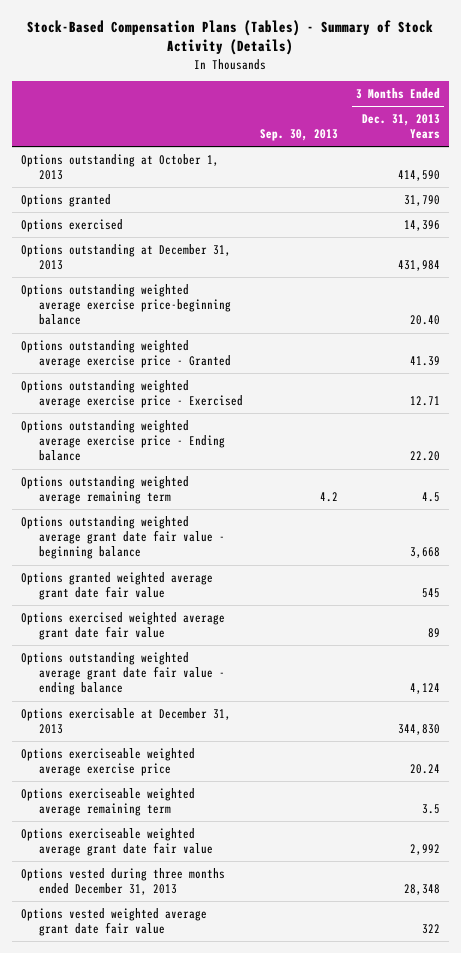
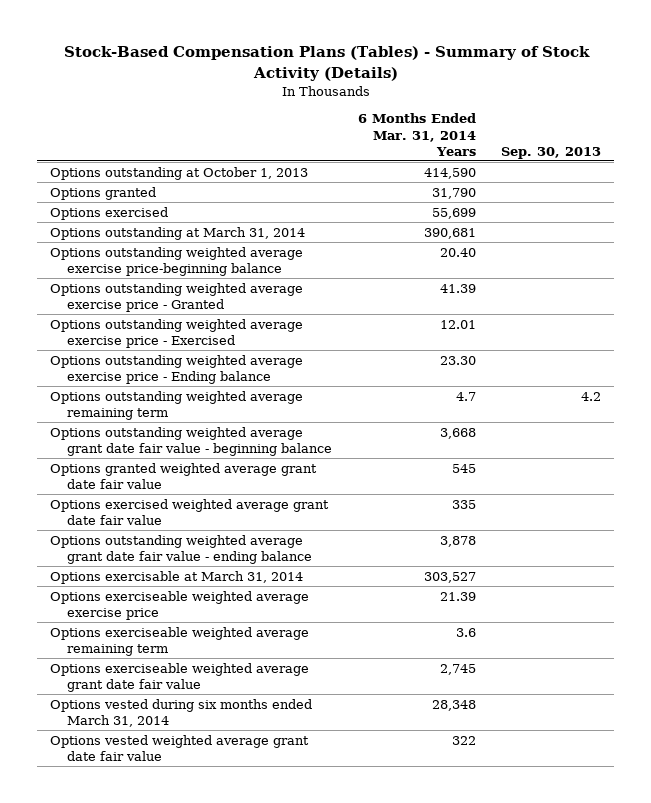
- | Sep. 30, 2013 | 3 Months Ended Dec. 31, 2013 Years
+ | 6 Months Ended Mar. 31, 2014 Years | Sep. 30, 2013
- Options outstanding at December 31, 2013 | | 431,984
+ Options outstanding at March 31, 2014 | 390,681 |
- Options exercisable at December 31, 2013 | | 344,830
+ Options exercisable at March 31, 2014 | 303,527 |
- Options vested during three months ended December 31, 2013 | | 28,348
+ Options vested during six months ended March 31, 2014 | 28,348 |

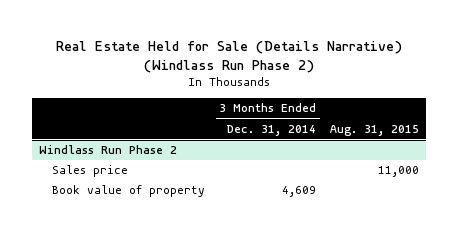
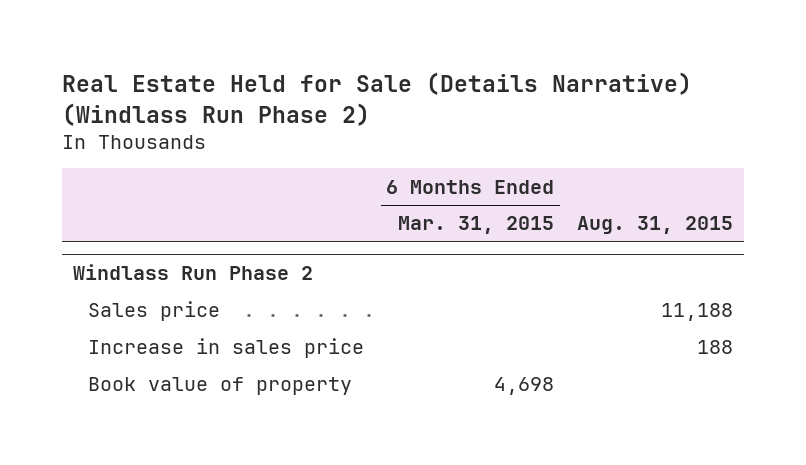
- | 3 Months Ended Dec. 31, 2014 | Aug. 31, 2015
+ | 6 Months Ended Mar. 31, 2015 | Aug. 31, 2015
@ Windlass Run Phase 2
- Sales price | | 11,000
+ Sales price | | 11,188
+ Increase in sales price | | 188

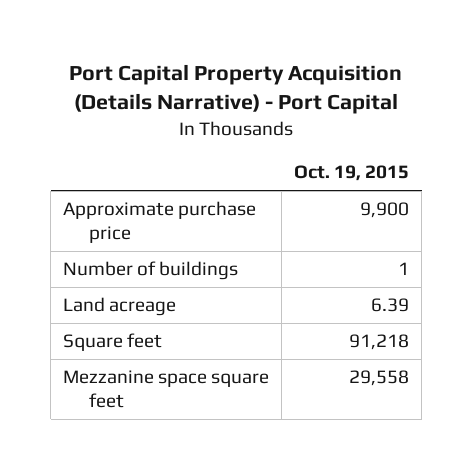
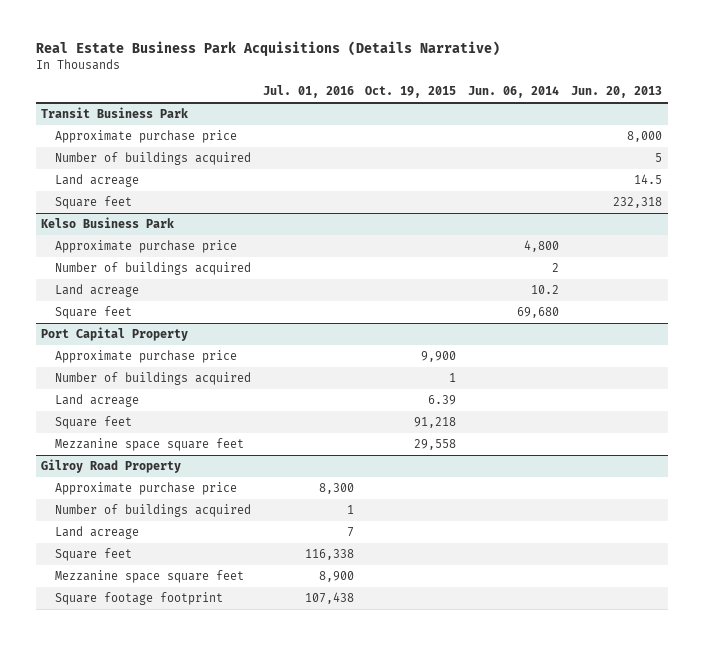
- Port Capital Property Acquisition (Details Narrative) - Port Capital
+ Real Estate Business Park Acquisitions (Details Narrative)
- | Oct. 19, 2015
+ | Jul. 01, 2016 | Oct. 19, 2015 | Jun. 06, 2014 | Jun. 20, 2013
+ Transit Business Park
+ Approximate purchase price | | | | 8,000
+ Number of buildings acquired | | | | 5
+ Land acreage | | | | 14.5
+ Square feet | | | | 232,318
+ Kelso Business Park
+ Approximate purchase price | | | 4,800 |
+ Number of buildings acquired | | | 2 |
+ Land acreage | | | 10.2 |
+ Square feet | | | 69,680 |
+ Port Capital Property
- Number of buildings | 1
+ Number of buildings acquired | | 1 | |
+ Gilroy Road Property
+ Approximate purchase price | 8,300 | | |
+ Number of buildings acquired | 1 | | |
+ Land acreage | 7 | | |
+ Square feet | 116,338 | | |
+ Mezzanine space square feet | 8,900 | | |
+ Square footage footprint | 107,438 | | |

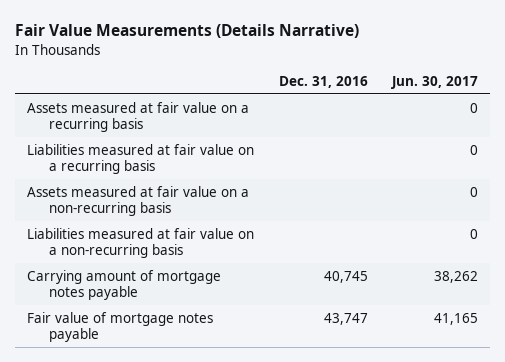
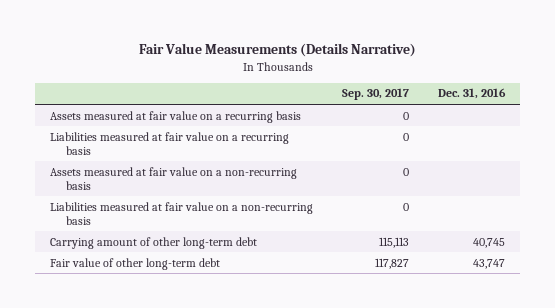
- | Dec. 31, 2016 | Jun. 30, 2017
+ | Sep. 30, 2017 | Dec. 31, 2016
- Carrying amount of mortgage notes payable | 40,745 | 38,262
- Fair value of mortgage notes payable | 43,747 | 41,165
+ Carrying amount of other long-term debt | 115,113 | 40,745
+ Fair value of other long-term debt | 117,827 | 43,747

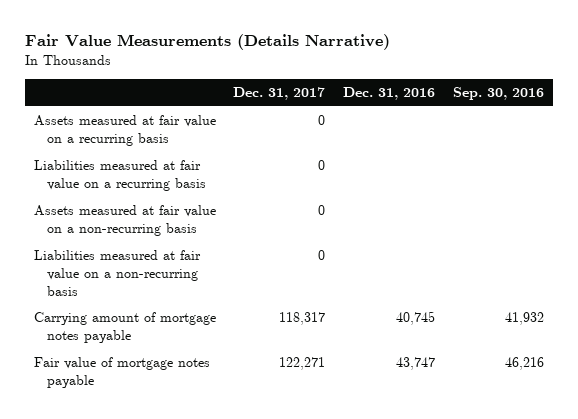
- | Sep. 30, 2017 | Dec. 31, 2016
+ | Dec. 31, 2017 | Dec. 31, 2016 | Sep. 30, 2016
- Carrying amount of other long-term debt | 115,113 | 40,745
- Fair value of other long-term debt | 117,827 | 43,747
+ Carrying amount of mortgage notes payable | 118,317 | 40,745 | 41,932
+ Fair value of mortgage notes payable | 122,271 | 43,747 | 46,216

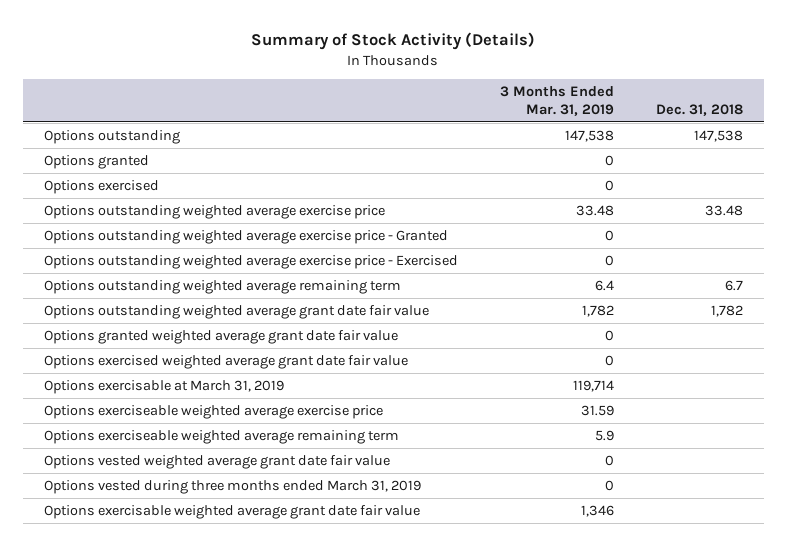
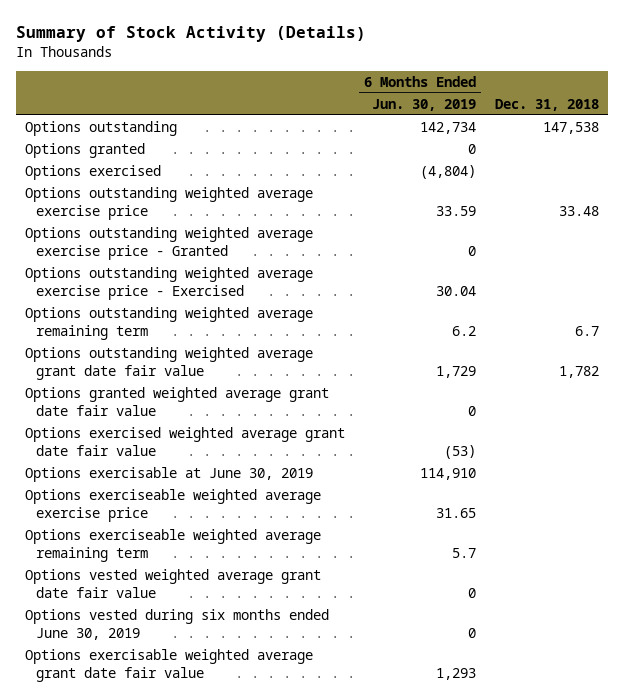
- | 3 Months Ended Mar. 31, 2019 | Dec. 31, 2018
+ | 6 Months Ended Jun. 30, 2019 | Dec. 31, 2018
- Options exercisable at March 31, 2019 | 119,714 |
+ Options exercisable at June 30, 2019 | 114,910 |
- Options vested during three months ended March 31, 2019 | 0 |
+ Options vested during six months ended June 30, 2019 | 0 |

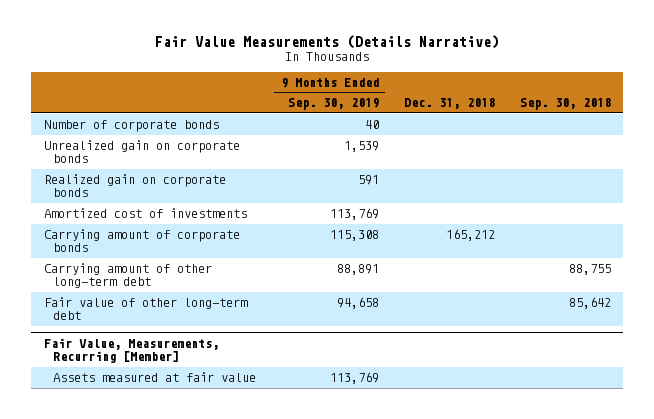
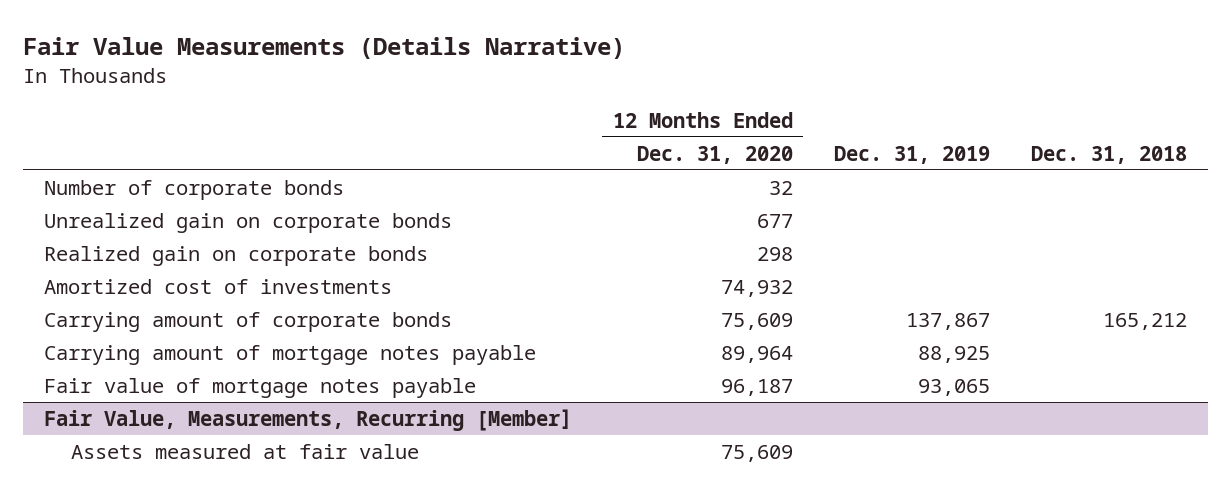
- | 9 Months Ended Sep. 30, 2019 | Dec. 31, 2018 | Sep. 30, 2018
+ | 12 Months Ended Dec. 31, 2020 | Dec. 31, 2019 | Dec. 31, 2018
- Carrying amount of other long-term debt | 88,891 | | 88,755
- Fair value of other long-term debt | 94,658 | | 85,642
+ Carrying amount of mortgage notes payable | 89,964 | 88,925 |
+ Fair value of mortgage notes payable | 96,187 | 93,065 |

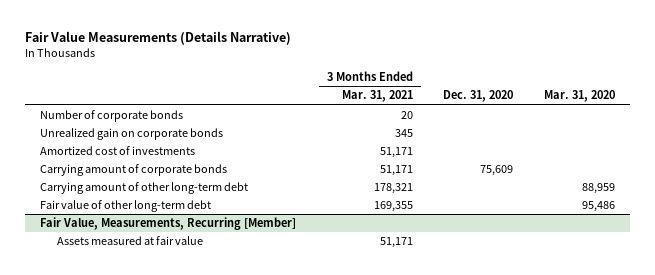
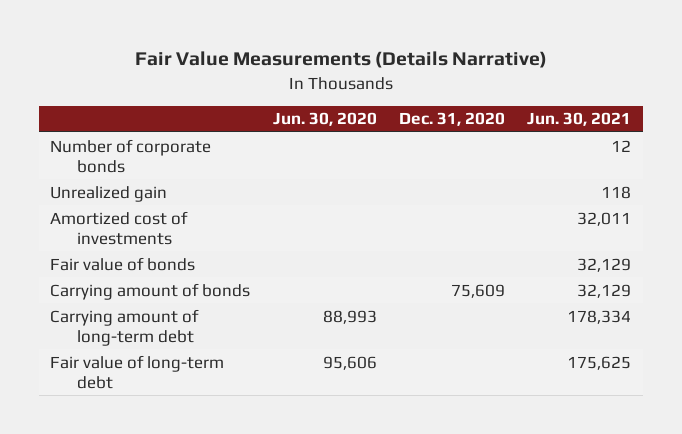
- | 3 Months Ended Mar. 31, 2021 | Dec. 31, 2020 | Mar. 31, 2020
+ | Jun. 30, 2020 | Dec. 31, 2020 | Jun. 30, 2021
- Unrealized gain on corporate bonds | 345 | |
+ Unrealized gain | | | 118
- Carrying amount of corporate bonds | 51,171 | 75,609 |
- Carrying amount of other long-term debt | 178,321 | | 88,959
- Fair value of other long-term debt | 169,355 | | 95,486
- Fair Value, Measurements, Recurring [Member]
- Assets measured at fair value | 51,171 | |
+ Fair value of bonds | | | 32,129
+ Carrying amount of bonds | | 75,609 | 32,129
+ Carrying amount of long-term debt | 88,993 | | 178,334
+ Fair value of long-term debt | 95,606 | | 175,625

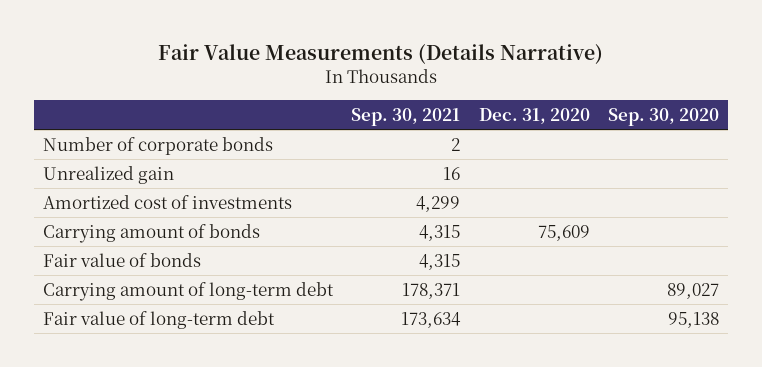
- | Jun. 30, 2020 | Dec. 31, 2020 | Jun. 30, 2021
+ | Sep. 30, 2021 | Dec. 31, 2020 | Sep. 30, 2020
moved down: Fair value of bonds | 4,315 | |

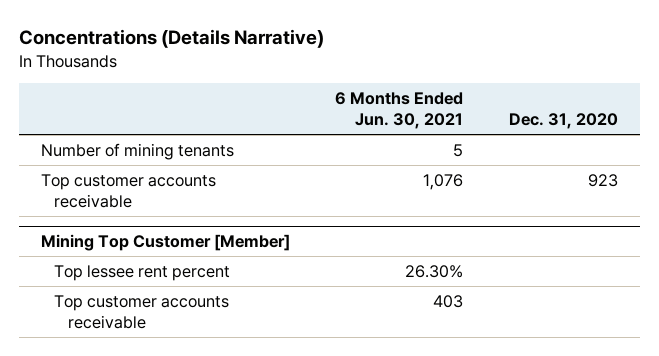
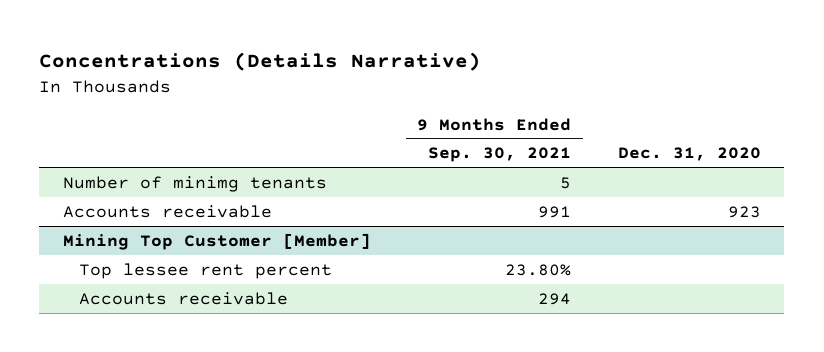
- | 6 Months Ended Jun. 30, 2021 | Dec. 31, 2020
+ | 9 Months Ended Sep. 30, 2021 | Dec. 31, 2020
- Number of mining tenants | 5 |
- Top customer accounts receivable | 1,076 | 923
+ Number of minimg tenants | 5 |
+ Accounts receivable | 991 | 923
@ Mining Top Customer [Member]
- Top customer accounts receivable | 403 |
+ Accounts receivable | 294 |

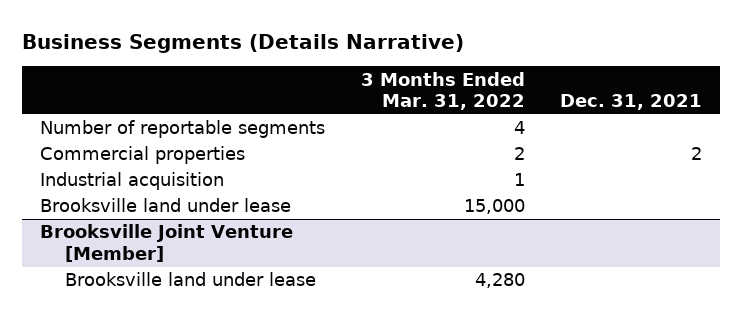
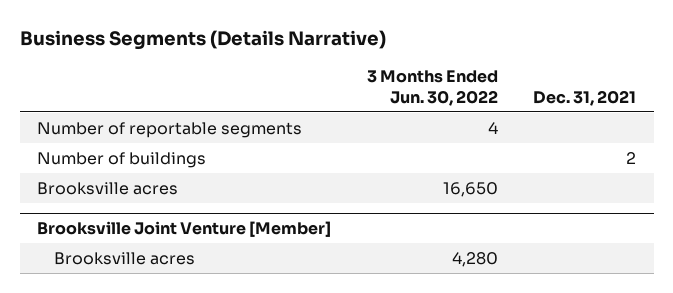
- | 3 Months Ended Mar. 31, 2022 | Dec. 31, 2021
+ | 3 Months Ended Jun. 30, 2022 | Dec. 31, 2021
- Commercial properties | 2 | 2
- Industrial acquisition | 1 |
- Brooksville land under lease | 15,000 |
+ Number of buildings | | 2
+ Brooksville acres | 16,650 |
@ Brooksville Joint Venture [Member]
- Brooksville land under lease | 4,280 |
+ Brooksville acres | 4,280 |

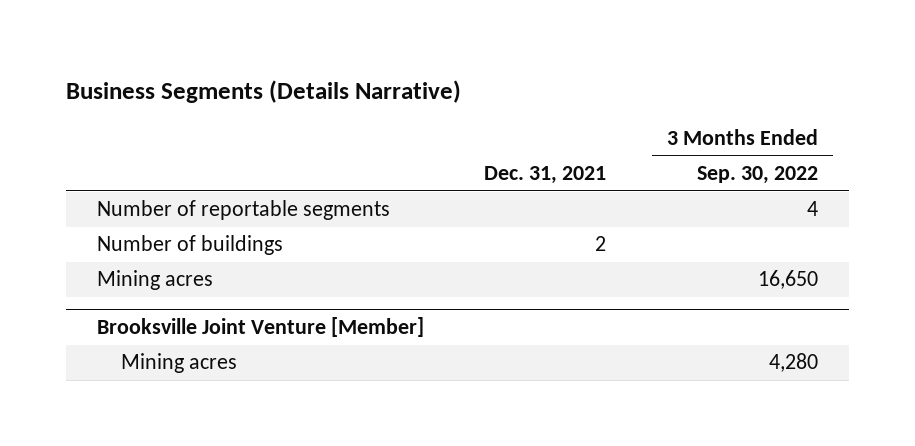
- | 3 Months Ended Jun. 30, 2022 | Dec. 31, 2021
+ | Dec. 31, 2021 | 3 Months Ended Sep. 30, 2022
- Brooksville acres | 16,650 |
+ Mining acres | | 16,650
@ Brooksville Joint Venture [Member]
- Brooksville acres | 4,280 |
+ Mining acres | | 4,280

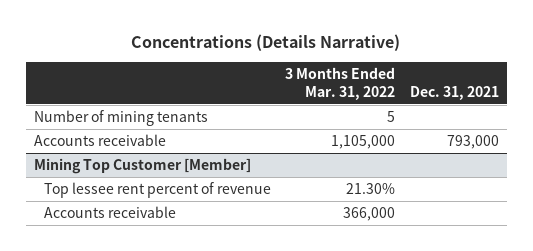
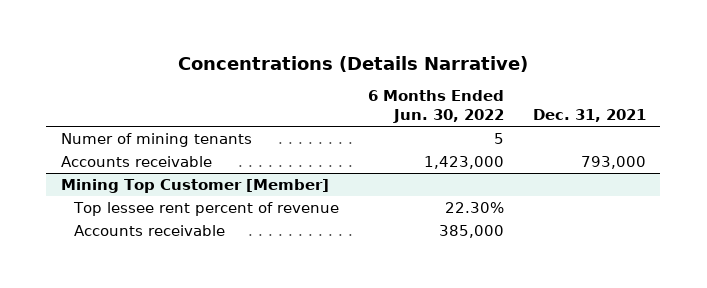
- | 3 Months Ended Mar. 31, 2022 | Dec. 31, 2021
+ | 6 Months Ended Jun. 30, 2022 | Dec. 31, 2021
- Number of mining tenants | 5 |
+ Numer of mining tenants | 5 |

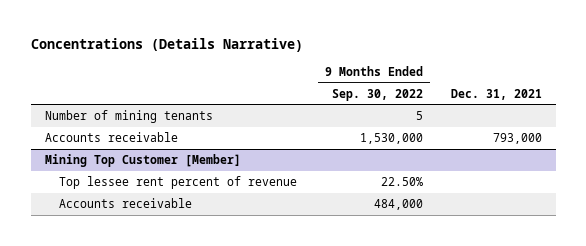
- | 6 Months Ended Jun. 30, 2022 | Dec. 31, 2021
+ | 9 Months Ended Sep. 30, 2022 | Dec. 31, 2021
- Numer of mining tenants | 5 |
+ Number of mining tenants | 5 |

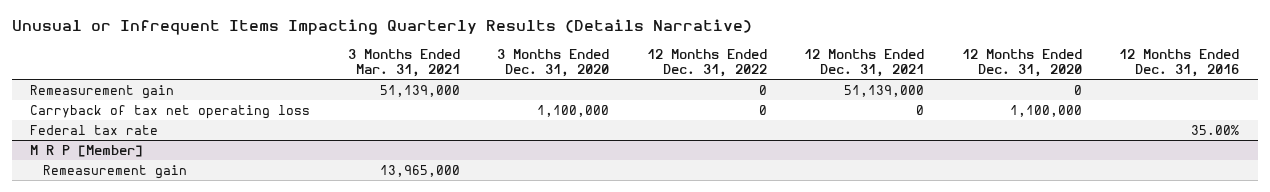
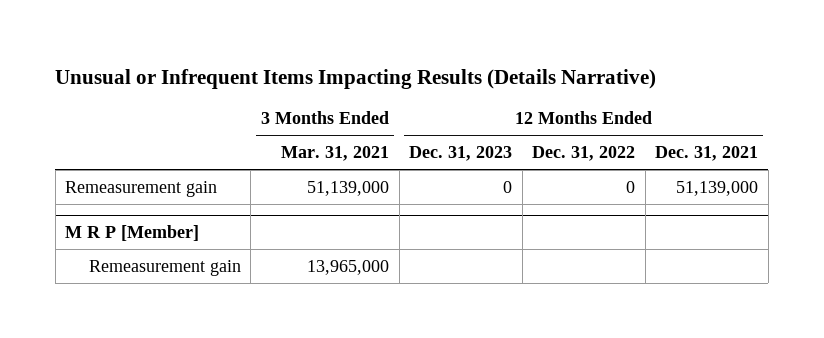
- Unusual or Infrequent Items Impacting Quarterly Results (Details Narrative)
+ Unusual or Infrequent Items Impacting Results (Details Narrative)
- | 3 Months Ended Mar. 31, 2021 | 3 Months Ended Dec. 31, 2020 | 12 Months Ended Dec. 31, 2022 | 12 Months Ended Dec. 31, 2021 | 12 Months Ended Dec. 31, 2020 | 12 Months Ended Dec. 31, 2016
+ | 3 Months Ended Mar. 31, 2021 | 12 Months Ended Dec. 31, 2023 | 12 Months Ended Dec. 31, 2022 | 12 Months Ended Dec. 31, 2021
- Carryback of tax net operating loss | | 1,100,000 | 0 | 0 | 1,100,000 |
- Federal tax rate | | | | | | 35.00%

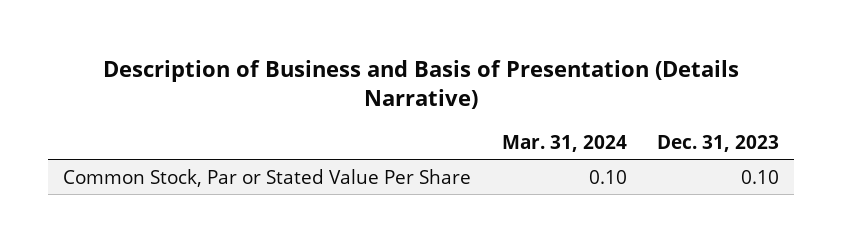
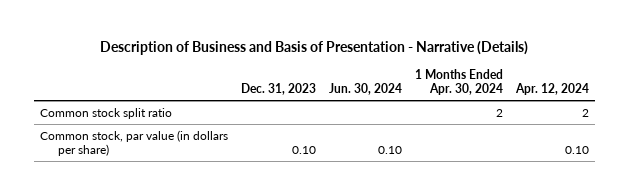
- Description of Business and Basis of Presentation (Details Narrative)
+ Description of Business and Basis of Presentation - Narrative (Details)
- | Mar. 31, 2024 | Dec. 31, 2023
+ | Dec. 31, 2023 | Jun. 30, 2024 | 1 Months Ended Apr. 30, 2024 | Apr. 12, 2024
- Common Stock, Par or Stated Value Per Share | 0.10 | 0.10
+ Common stock split ratio | | | 2 | 2
+ Common stock, par value (in dollars per share) | 0.10 | 0.10 | | 0.10

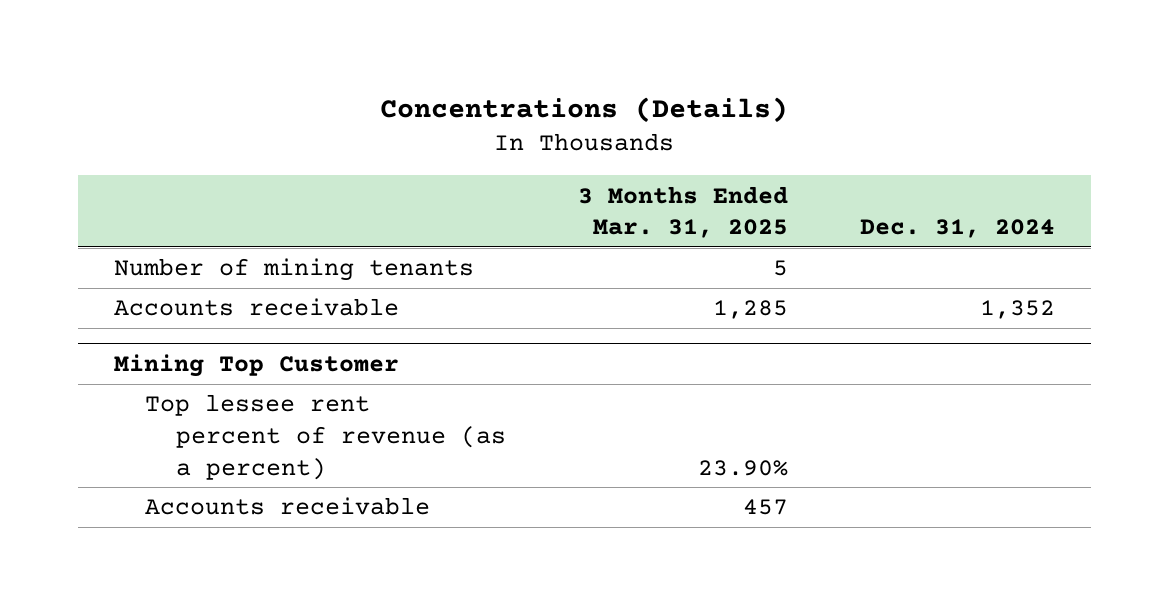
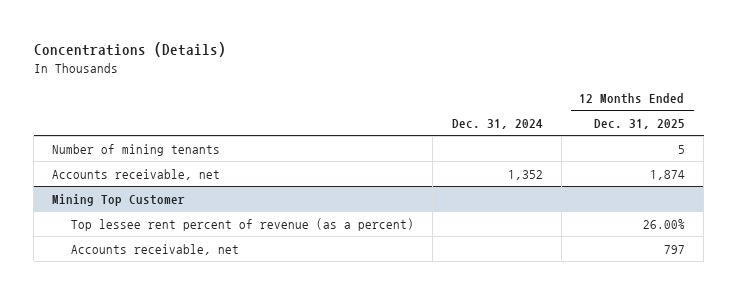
- | 3 Months Ended Mar. 31, 2025 | Dec. 31, 2024
+ | Dec. 31, 2024 | 12 Months Ended Dec. 31, 2025
- Accounts receivable | 1,285 | 1,352
+ Accounts receivable, net | 1,352 | 1,874
@ Mining Top Customer
- Accounts receivable | 457 |
+ Accounts receivable, net | | 797

